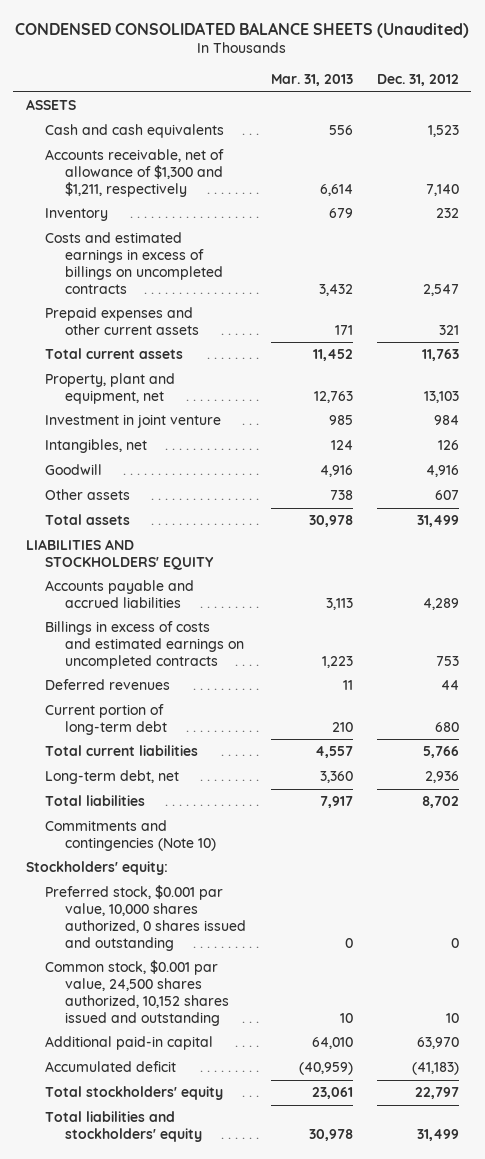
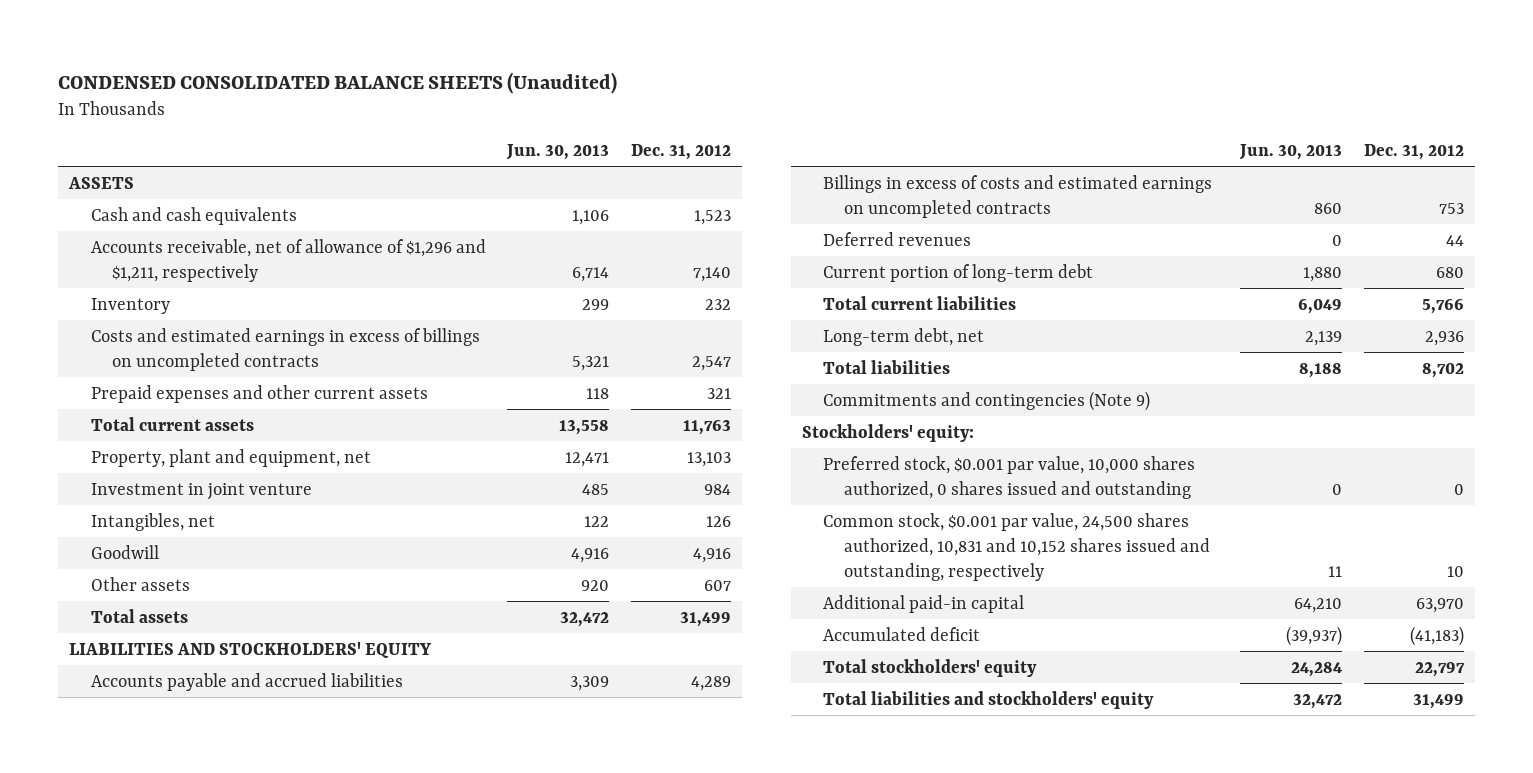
- | Mar. 31, 2013 | Dec. 31, 2012
+ | Jun. 30, 2013 | Dec. 31, 2012
- Accounts receivable, net of allowance of $1,300 and $1,211, respectively | 6,614 | 7,140
+ Accounts receivable, net of allowance of $1,296 and $1,211, respectively | 6,714 | 7,140
- Commitments and contingencies (Note 10)
+ Commitments and contingencies (Note 9)
- Common stock, $0.001 par value, 24,500 shares authorized, 10,152 shares issued and outstanding | 10 | 10
+ Common stock, $0.001 par value, 24,500 shares authorized, 10,831 and 10,152 shares issued and outstanding, respectively | 11 | 10

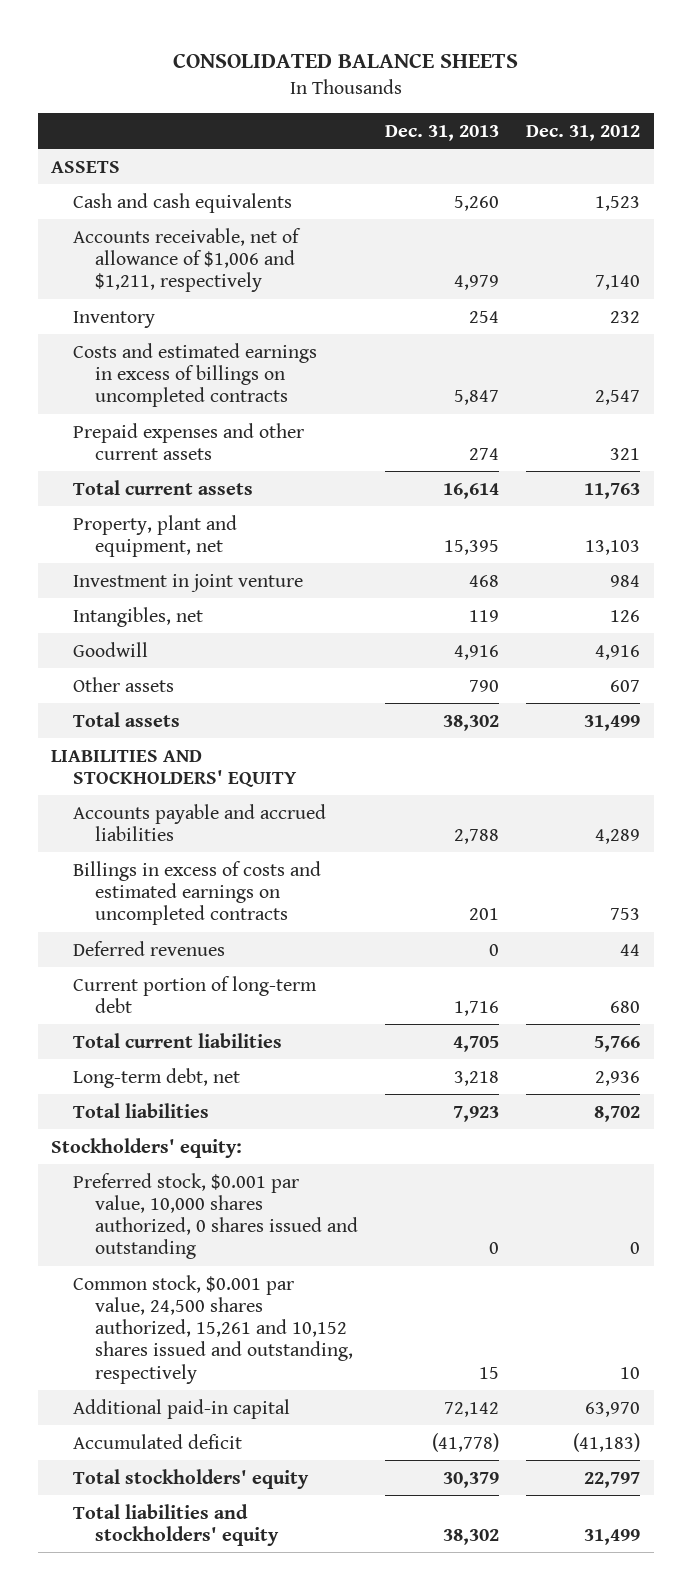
- CONDENSED CONSOLIDATED BALANCE SHEETS (Unaudited)
+ CONSOLIDATED BALANCE SHEETS
- | Jun. 30, 2013 | Dec. 31, 2012
+ | Dec. 31, 2013 | Dec. 31, 2012
- Accounts receivable, net of allowance of $1,296 and $1,211, respectively | 6,714 | 7,140
+ Accounts receivable, net of allowance of $1,006 and $1,211, respectively | 4,979 | 7,140
- Commitments and contingencies (Note 9)
- Common stock, $0.001 par value, 24,500 shares authorized, 10,831 and 10,152 shares issued and outstanding, respectively | 11 | 10
+ Common stock, $0.001 par value, 24,500 shares authorized, 15,261 and 10,152 shares issued and outstanding, respectively | 15 | 10

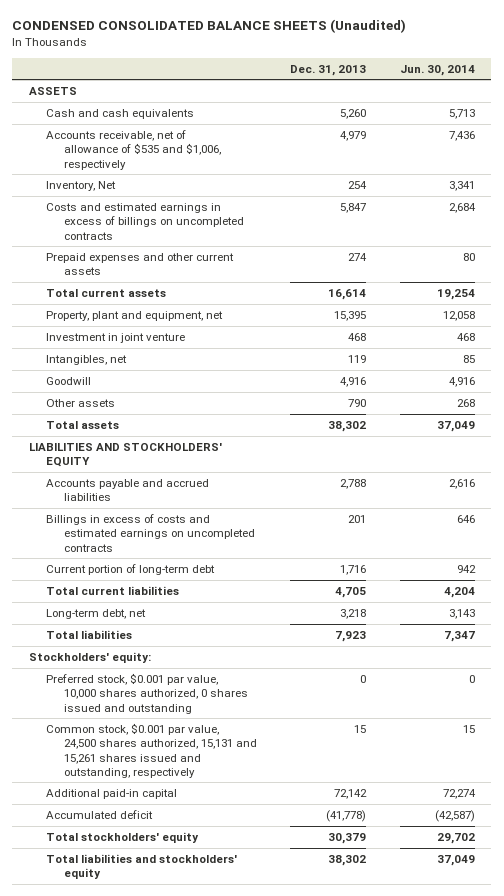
- CONSOLIDATED BALANCE SHEETS
+ CONDENSED CONSOLIDATED BALANCE SHEETS (Unaudited)
- | Dec. 31, 2013 | Dec. 31, 2012
+ | Dec. 31, 2013 | Jun. 30, 2014
- Accounts receivable, net of allowance of $1,006 and $1,211, respectively | 4,979 | 7,140
- Inventory | 254 | 232
+ Accounts receivable, net of allowance of $535 and $1,006, respectively | 4,979 | 7,436
+ Inventory, Net | 254 | 3,341
- Deferred revenues | 0 | 44
- Common stock, $0.001 par value, 24,500 shares authorized, 15,261 and 10,152 shares issued and outstanding, respectively | 15 | 10
+ Common stock, $0.001 par value, 24,500 shares authorized, 15,131 and 15,261 shares issued and outstanding, respectively | 15 | 15

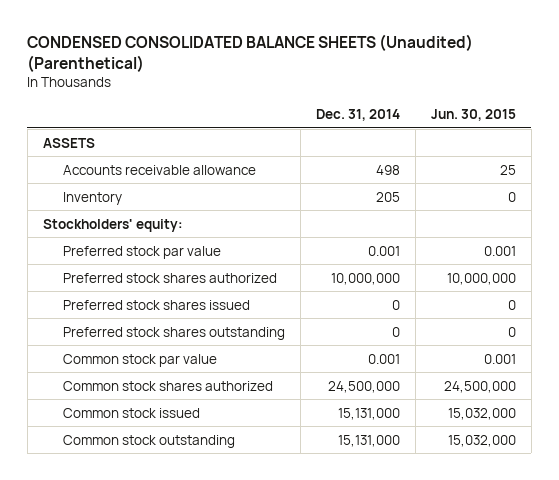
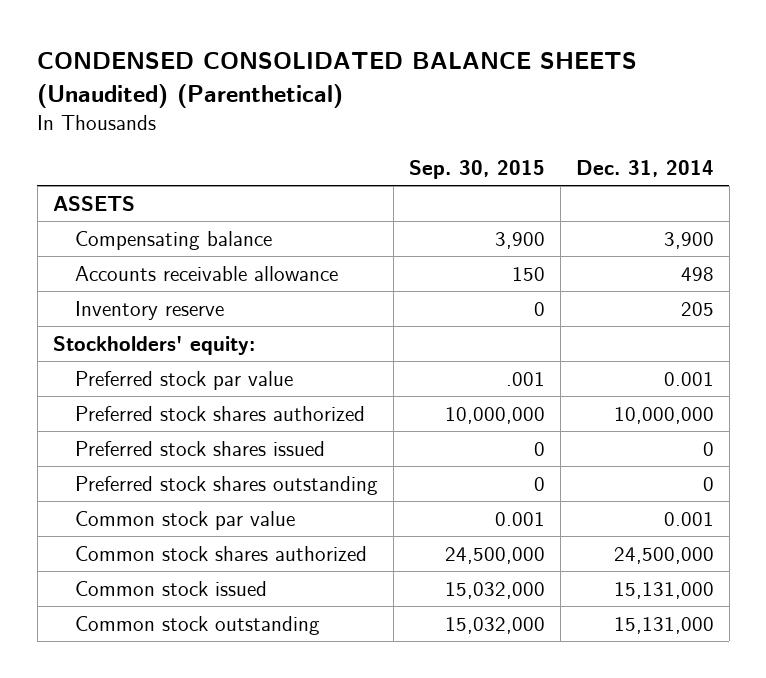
- | Dec. 31, 2014 | Jun. 30, 2015
+ | Sep. 30, 2015 | Dec. 31, 2014
+ Compensating balance | 3,900 | 3,900
- Inventory | 205 | 0
+ Inventory reserve | 0 | 205

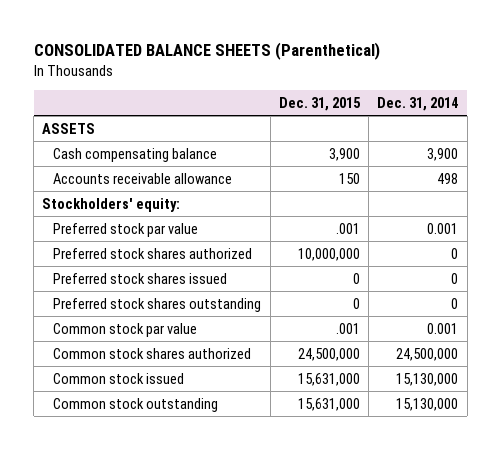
- CONDENSED CONSOLIDATED BALANCE SHEETS (Unaudited) (Parenthetical)
+ CONSOLIDATED BALANCE SHEETS (Parenthetical)
- | Sep. 30, 2015 | Dec. 31, 2014
+ | Dec. 31, 2015 | Dec. 31, 2014
- Compensating balance | 3,900 | 3,900
+ Cash compensating balance | 3,900 | 3,900
- Inventory reserve | 0 | 205
- Preferred stock shares authorized | 10,000,000 | 10,000,000
+ Preferred stock shares authorized | 10,000,000 | 0
- Common stock issued | 15,032,000 | 15,131,000
- Common stock outstanding | 15,032,000 | 15,131,000
+ Common stock issued | 15,631,000 | 15,130,000
+ Common stock outstanding | 15,631,000 | 15,130,000

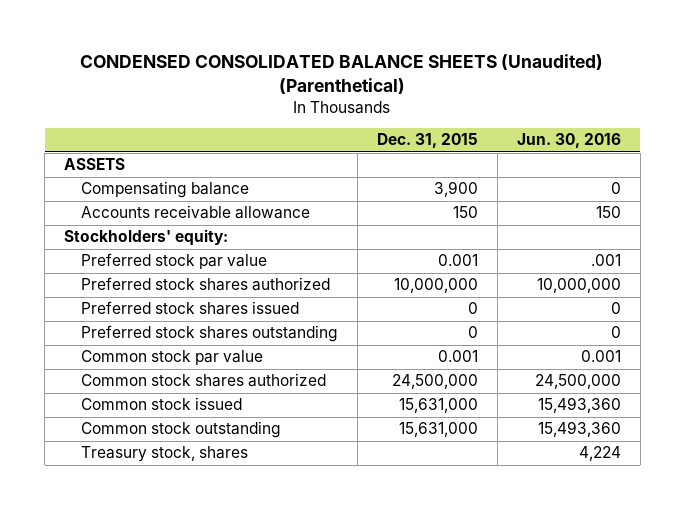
- CONSOLIDATED BALANCE SHEETS (Parenthetical)
+ CONDENSED CONSOLIDATED BALANCE SHEETS (Unaudited) (Parenthetical)
- | Dec. 31, 2015 | Dec. 31, 2014
+ | Dec. 31, 2015 | Jun. 30, 2016
- Cash compensating balance | 3,900 | 3,900
+ Compensating balance | 3,900 | 0
- Preferred stock par value | .001 | 0.001
+ Preferred stock par value | 0.001 | .001
- Common stock par value | .001 | 0.001
+ Common stock par value | 0.001 | 0.001
+ Treasury stock, shares | | 4,224

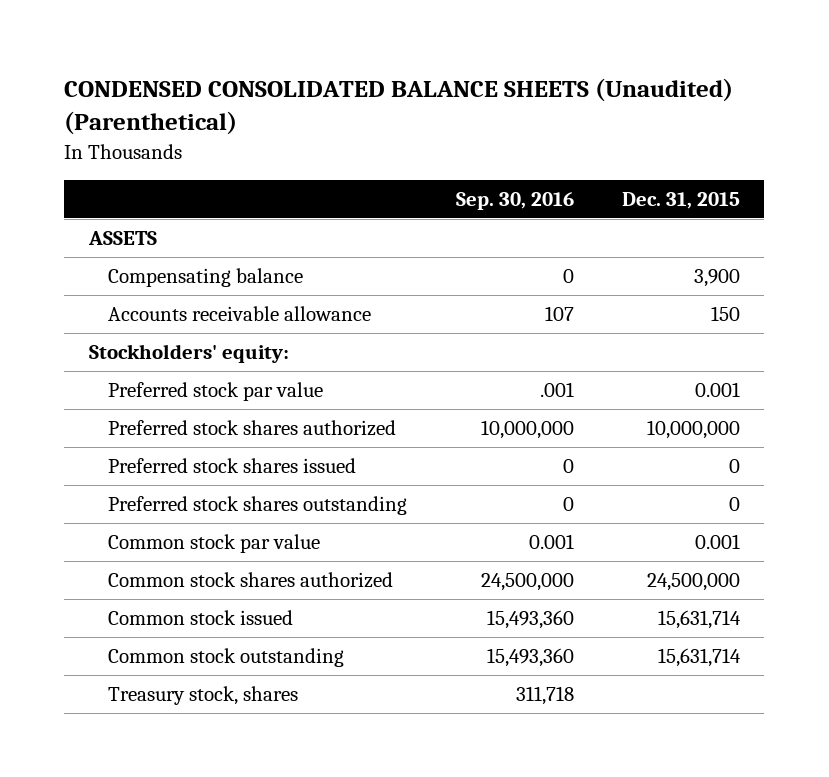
- | Dec. 31, 2015 | Jun. 30, 2016
+ | Sep. 30, 2016 | Dec. 31, 2015
- Common stock issued | 15,631,000 | 15,493,360
- Common stock outstanding | 15,631,000 | 15,493,360
+ Common stock issued | 15,493,360 | 15,631,714
+ Common stock outstanding | 15,493,360 | 15,631,714

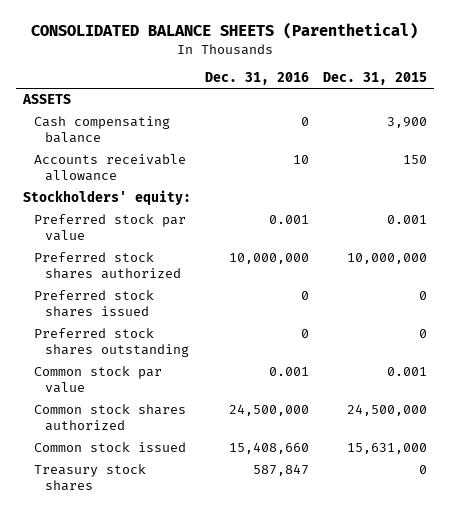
- CONDENSED CONSOLIDATED BALANCE SHEETS (Unaudited) (Parenthetical)
+ CONSOLIDATED BALANCE SHEETS (Parenthetical)
- | Sep. 30, 2016 | Dec. 31, 2015
+ | Dec. 31, 2016 | Dec. 31, 2015
- Compensating balance | 0 | 3,900
+ Cash compensating balance | 0 | 3,900
- Common stock issued | 15,493,360 | 15,631,714
- Common stock outstanding | 15,493,360 | 15,631,714
- Treasury stock, shares | 311,718 |
+ Common stock issued | 15,408,660 | 15,631,000
+ Treasury stock shares | 587,847 | 0

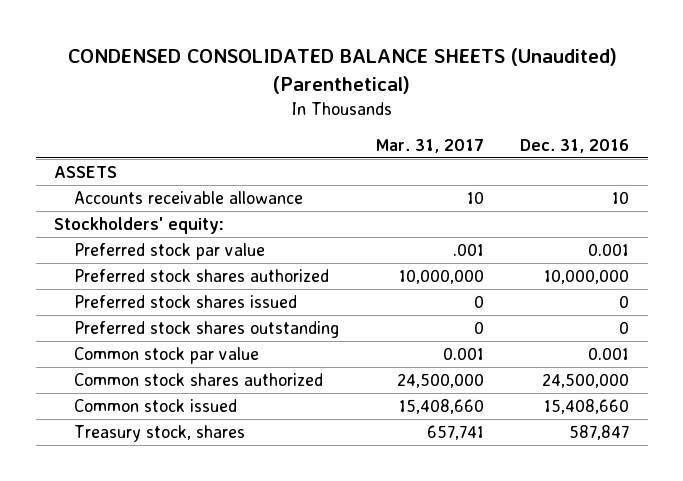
- CONSOLIDATED BALANCE SHEETS (Parenthetical)
+ CONDENSED CONSOLIDATED BALANCE SHEETS (Unaudited) (Parenthetical)
- | Dec. 31, 2016 | Dec. 31, 2015
+ | Mar. 31, 2017 | Dec. 31, 2016
- Cash compensating balance | 0 | 3,900
- Treasury stock shares | 587,847 | 0
+ Treasury stock, shares | 657,741 | 587,847

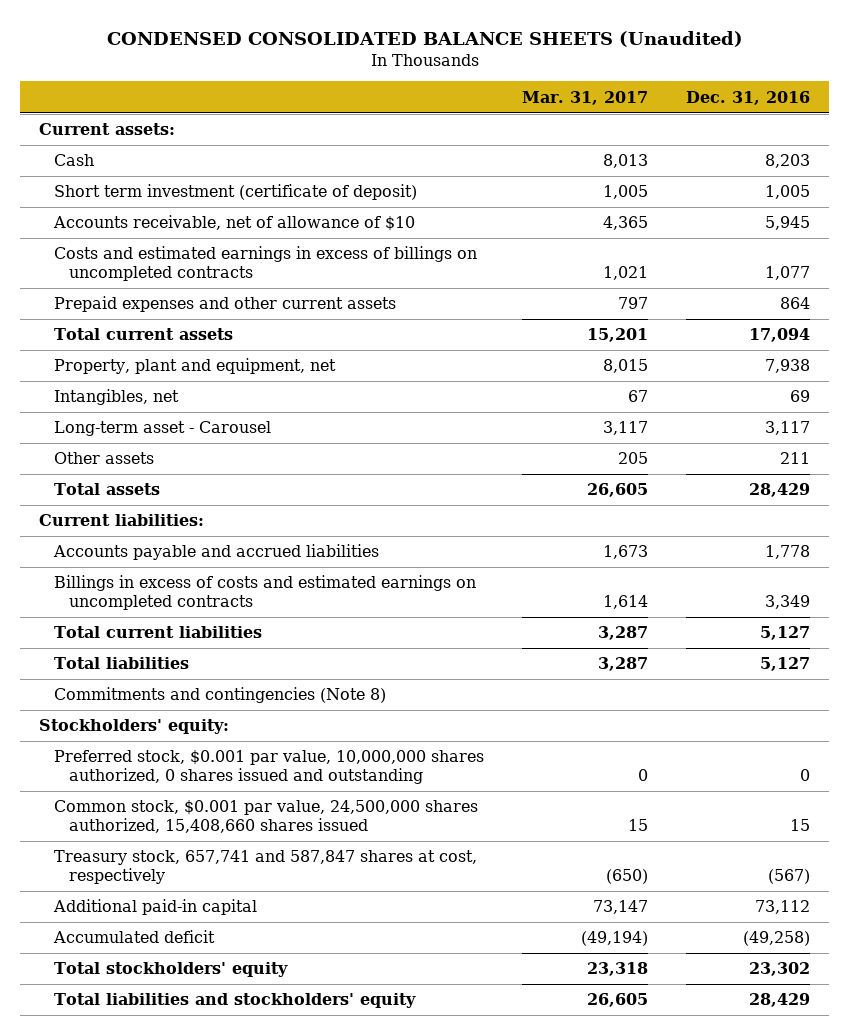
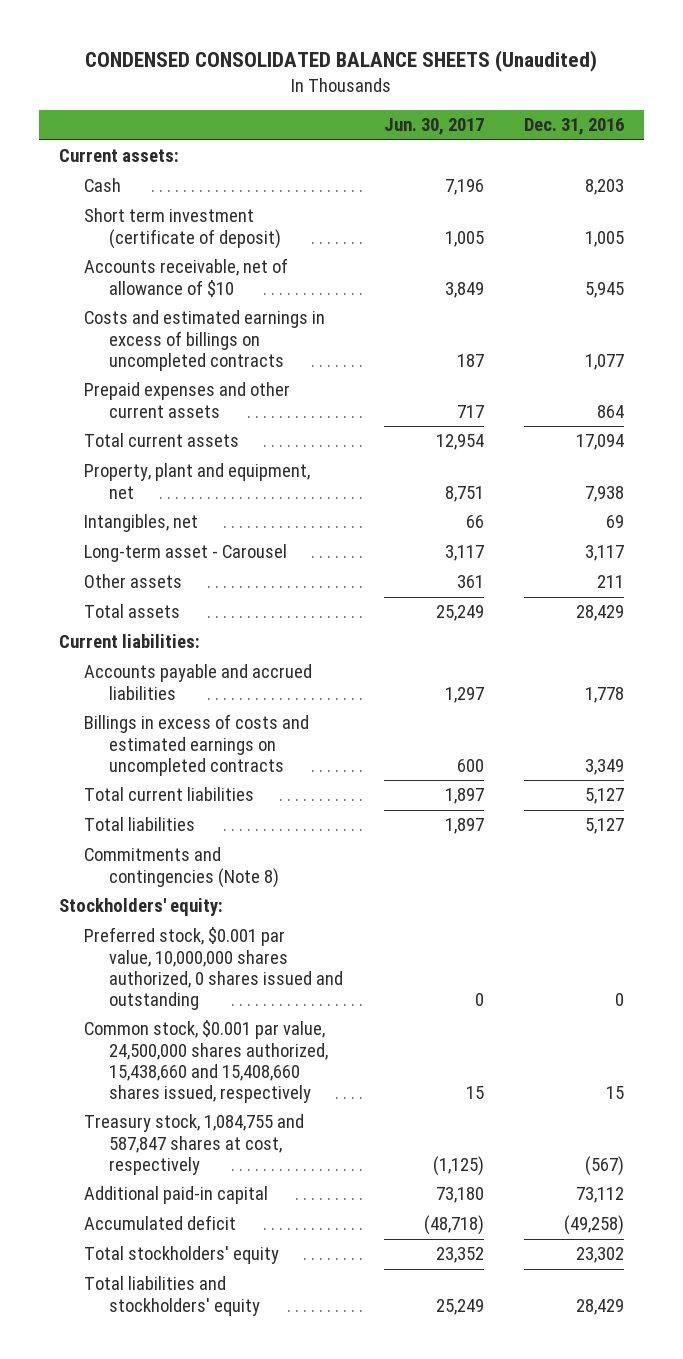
- | Mar. 31, 2017 | Dec. 31, 2016
+ | Jun. 30, 2017 | Dec. 31, 2016
- Common stock, $0.001 par value, 24,500,000 shares authorized, 15,408,660 shares issued | 15 | 15
- Treasury stock, 657,741 and 587,847 shares at cost, respectively | (650) | (567)
+ Common stock, $0.001 par value, 24,500,000 shares authorized, 15,438,660 and 15,408,660 shares issued, respectively | 15 | 15
+ Treasury stock, 1,084,755 and 587,847 shares at cost, respectively | (1,125) | (567)

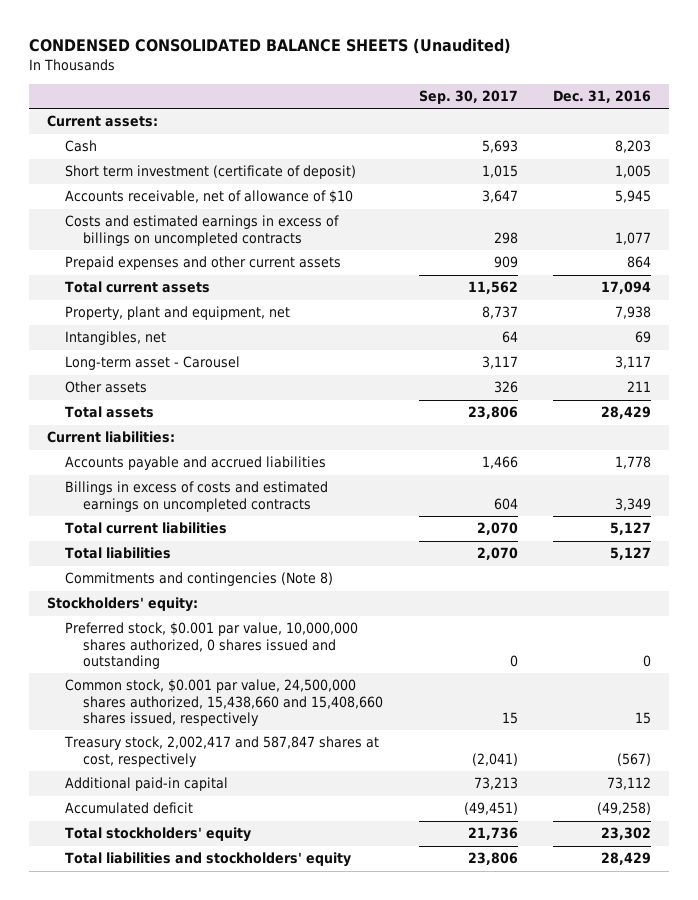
- | Jun. 30, 2017 | Dec. 31, 2016
+ | Sep. 30, 2017 | Dec. 31, 2016
- Treasury stock, 1,084,755 and 587,847 shares at cost, respectively | (1,125) | (567)
+ Treasury stock, 2,002,417 and 587,847 shares at cost, respectively | (2,041) | (567)

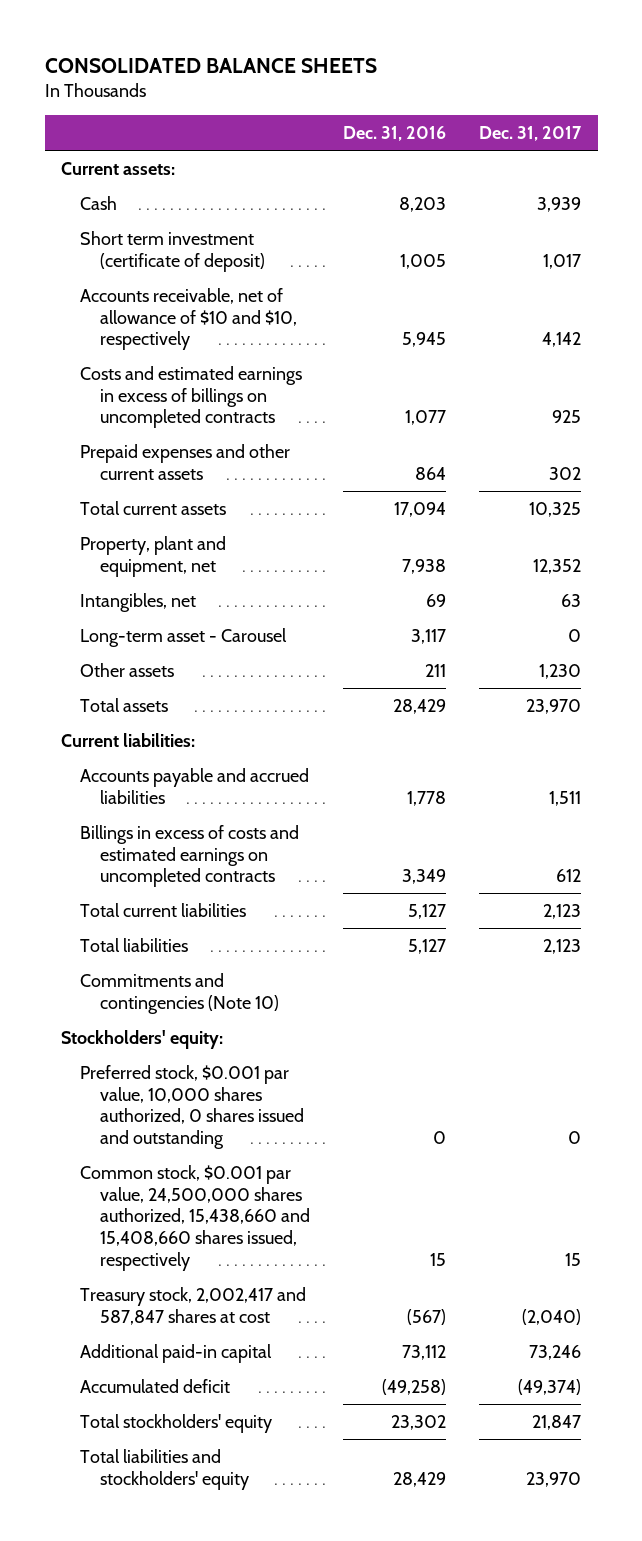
- CONDENSED CONSOLIDATED BALANCE SHEETS (Unaudited)
+ CONSOLIDATED BALANCE SHEETS
- | Sep. 30, 2017 | Dec. 31, 2016
+ | Dec. 31, 2016 | Dec. 31, 2017
- Accounts receivable, net of allowance of $10 | 3,647 | 5,945
+ Accounts receivable, net of allowance of $10 and $10, respectively | 5,945 | 4,142
- Commitments and contingencies (Note 8)
+ Commitments and contingencies (Note 10)
- Preferred stock, $0.001 par value, 10,000,000 shares authorized, 0 shares issued and outstanding | 0 | 0
+ Preferred stock, $0.001 par value, 10,000 shares authorized, 0 shares issued and outstanding | 0 | 0
- Treasury stock, 2,002,417 and 587,847 shares at cost, respectively | (2,041) | (567)
+ Treasury stock, 2,002,417 and 587,847 shares at cost | (567) | (2,040)

